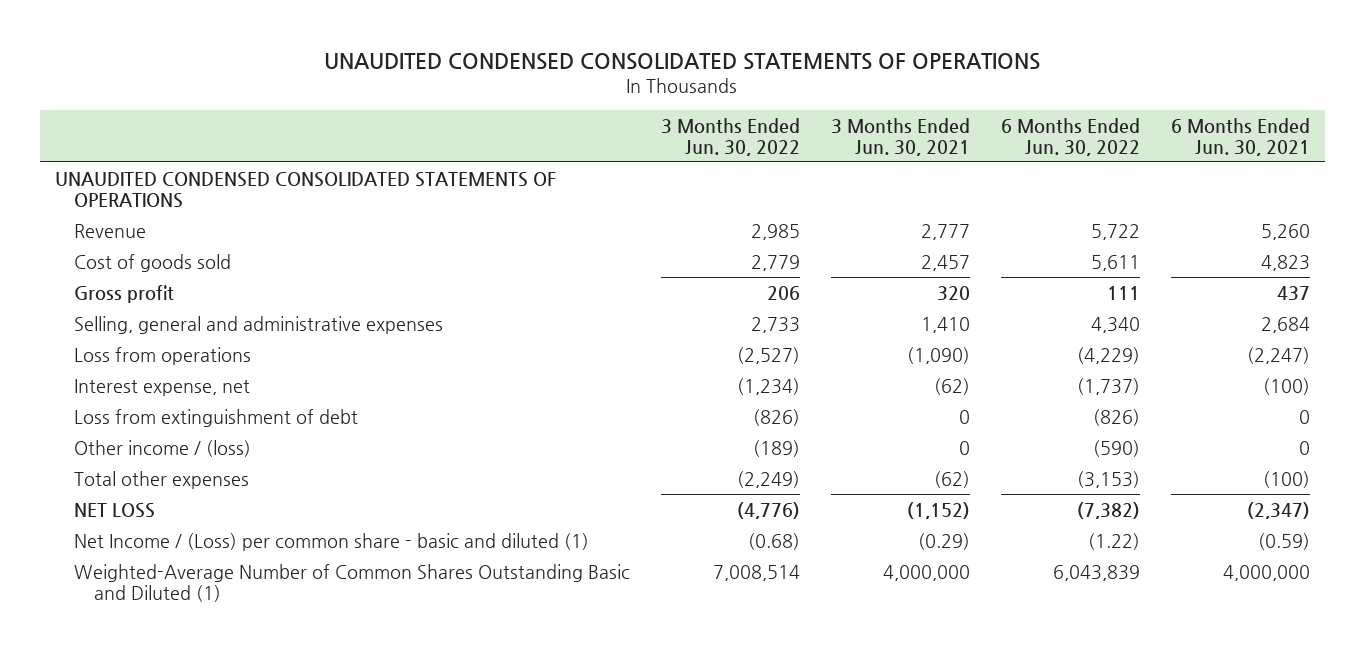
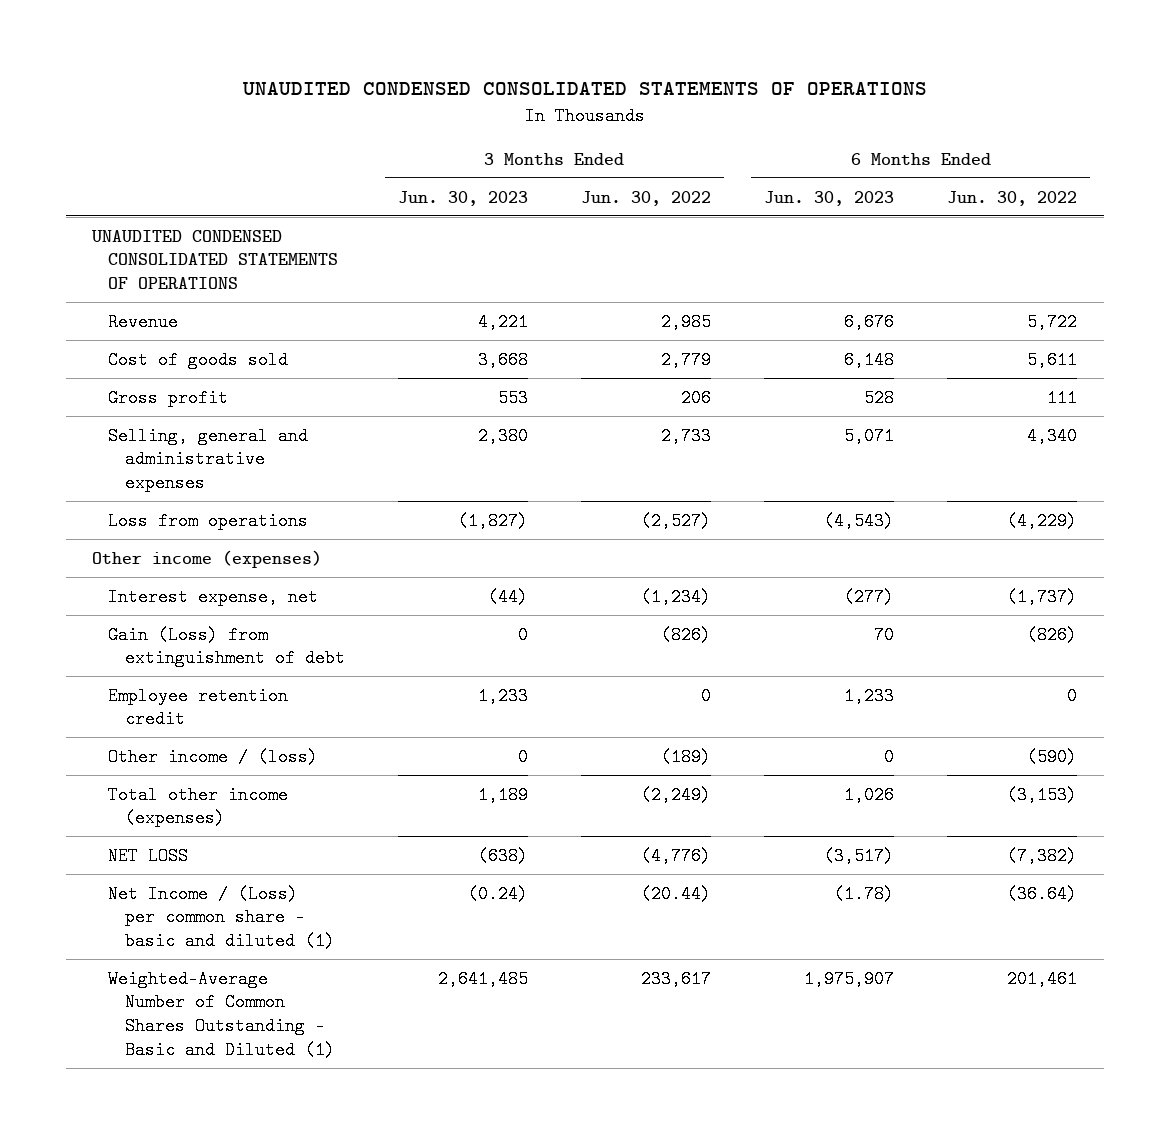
- | 3 Months Ended Jun. 30, 2022 | 3 Months Ended Jun. 30, 2021 | 6 Months Ended Jun. 30, 2022 | 6 Months Ended Jun. 30, 2021
+ | 3 Months Ended Jun. 30, 2023 | 3 Months Ended Jun. 30, 2022 | 6 Months Ended Jun. 30, 2023 | 6 Months Ended Jun. 30, 2022
+ Other income (expenses)
- Loss from extinguishment of debt | (826) | 0 | (826) | 0
+ Gain (Loss) from extinguishment of debt | 0 | (826) | 70 | (826)
+ Employee retention credit | 1,233 | 0 | 1,233 | 0
- Total other expenses | (2,249) | (62) | (3,153) | (100)
+ Total other income (expenses) | 1,189 | (2,249) | 1,026 | (3,153)
- Net Income / (Loss) per common share - basic and diluted (1) | (0.68) | (0.29) | (1.22) | (0.59)
- Weighted-Average Number of Common Shares Outstanding Basic and Diluted (1) | 7,008,514 | 4,000,000 | 6,043,839 | 4,000,000
+ Net Income / (Loss) per common share - basic and diluted (1) | (0.24) | (20.44) | (1.78) | (36.64)
+ Weighted-Average Number of Common Shares Outstanding - Basic and Diluted (1) | 2,641,485 | 233,617 | 1,975,907 | 201,461

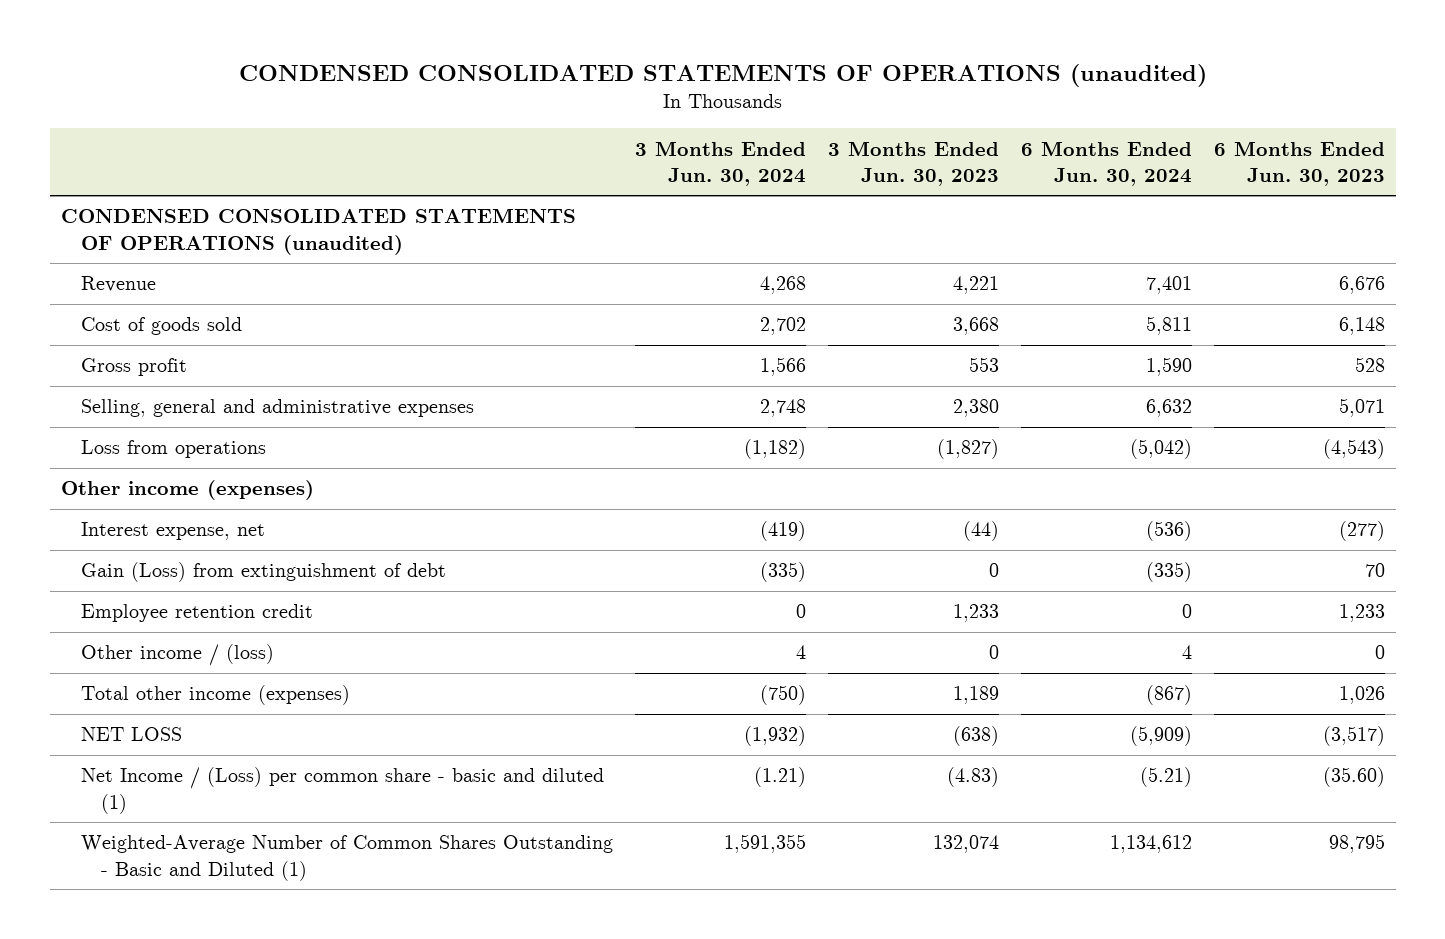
- UNAUDITED CONDENSED CONSOLIDATED STATEMENTS OF OPERATIONS
+ CONDENSED CONSOLIDATED STATEMENTS OF OPERATIONS (unaudited)
- | 3 Months Ended Jun. 30, 2023 | 3 Months Ended Jun. 30, 2022 | 6 Months Ended Jun. 30, 2023 | 6 Months Ended Jun. 30, 2022
+ | 3 Months Ended Jun. 30, 2024 | 3 Months Ended Jun. 30, 2023 | 6 Months Ended Jun. 30, 2024 | 6 Months Ended Jun. 30, 2023
- UNAUDITED CONDENSED CONSOLIDATED STATEMENTS OF OPERATIONS
+ CONDENSED CONSOLIDATED STATEMENTS OF OPERATIONS (unaudited)
- Net Income / (Loss) per common share - basic and diluted (1) | (0.24) | (20.44) | (1.78) | (36.64)
- Weighted-Average Number of Common Shares Outstanding - Basic and Diluted (1) | 2,641,485 | 233,617 | 1,975,907 | 201,461
+ Net Income / (Loss) per common share - basic and diluted (1) | (1.21) | (4.83) | (5.21) | (35.60)
+ Weighted-Average Number of Common Shares Outstanding - Basic and Diluted (1) | 1,591,355 | 132,074 | 1,134,612 | 98,795

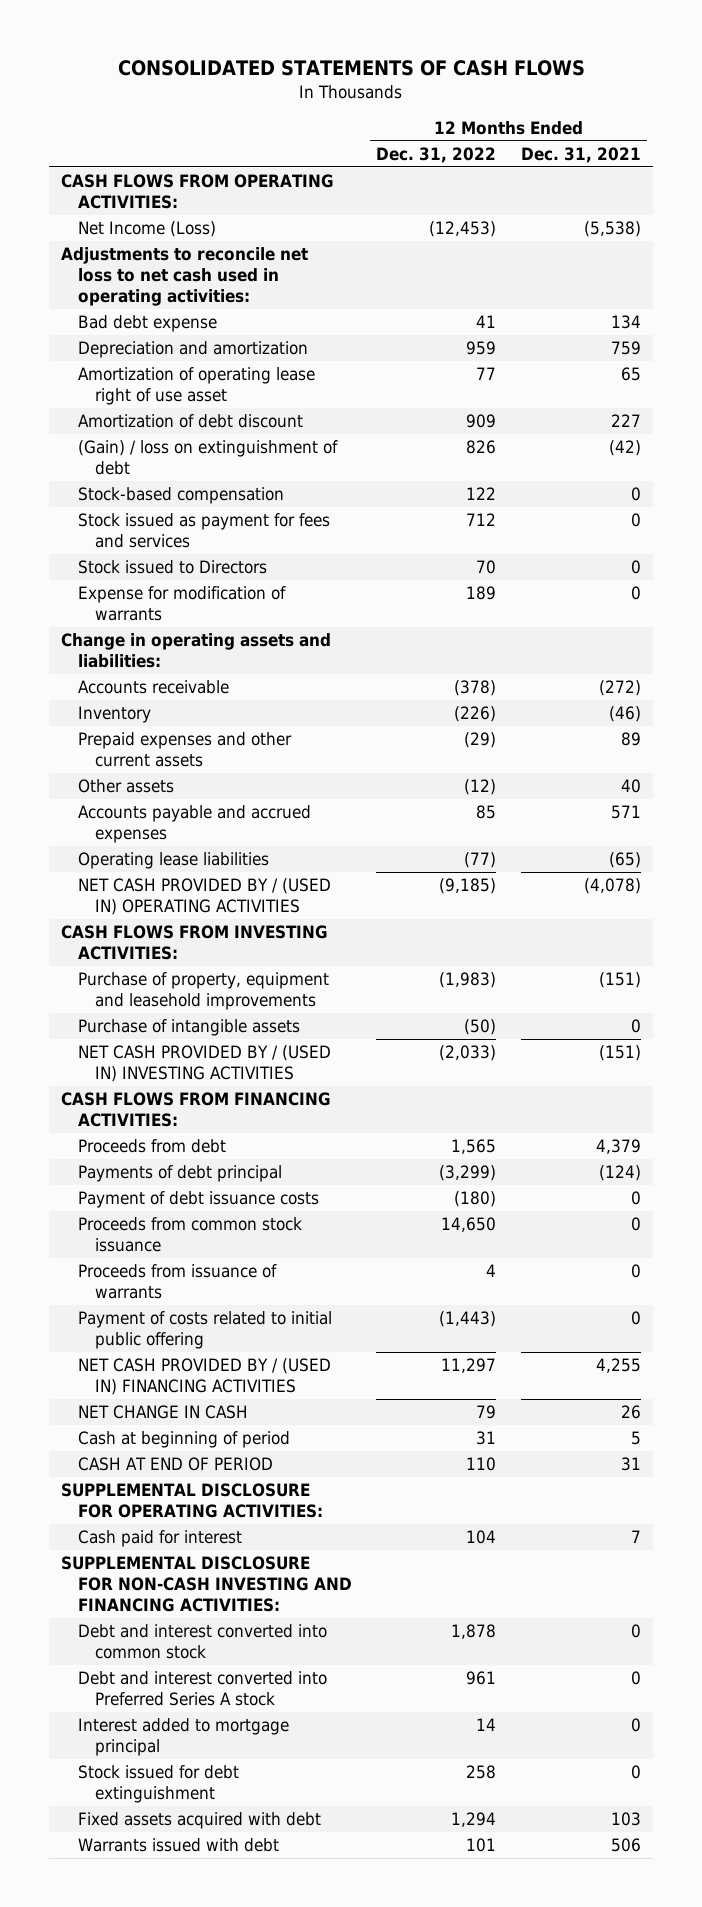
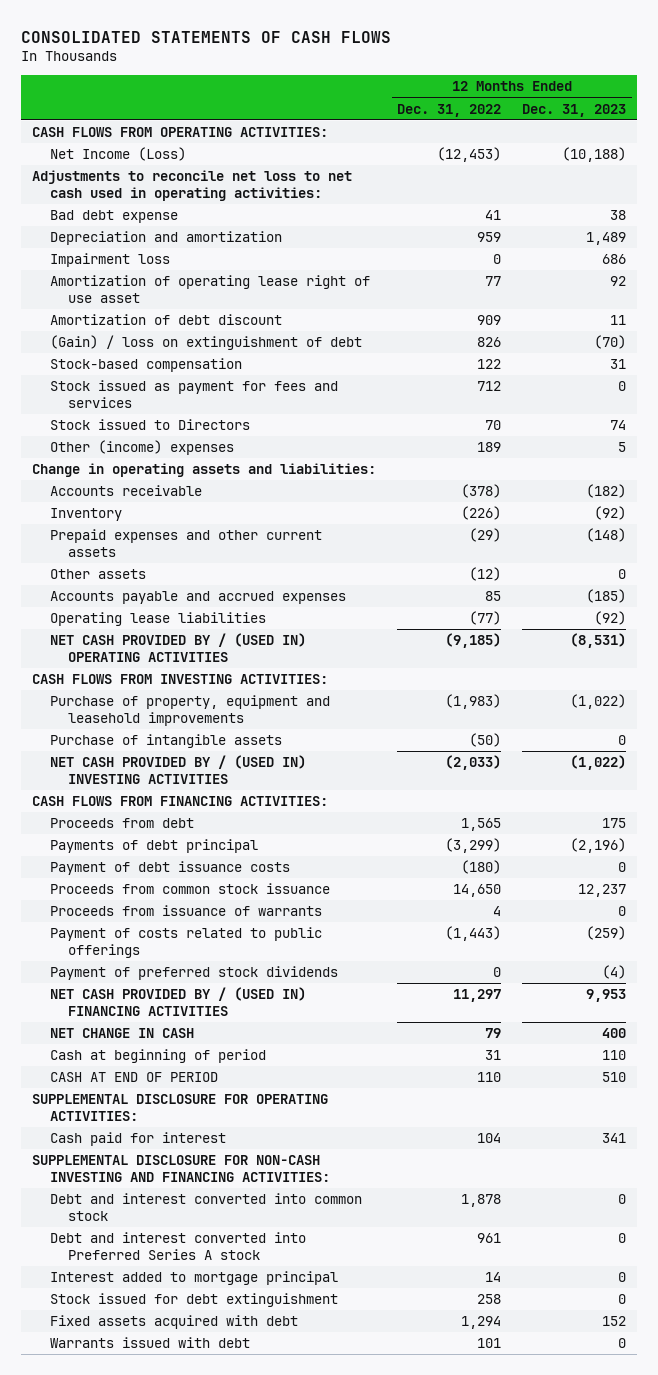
- | 12 Months Ended Dec. 31, 2022 | 12 Months Ended Dec. 31, 2021
+ | 12 Months Ended Dec. 31, 2022 | 12 Months Ended Dec. 31, 2023
+ Impairment loss | 0 | 686
- Expense for modification of warrants | 189 | 0
+ Other (income) expenses | 189 | 5
- Payment of costs related to initial public offering | (1,443) | 0
+ Payment of costs related to public offerings | (1,443) | (259)
+ Payment of preferred stock dividends | 0 | (4)

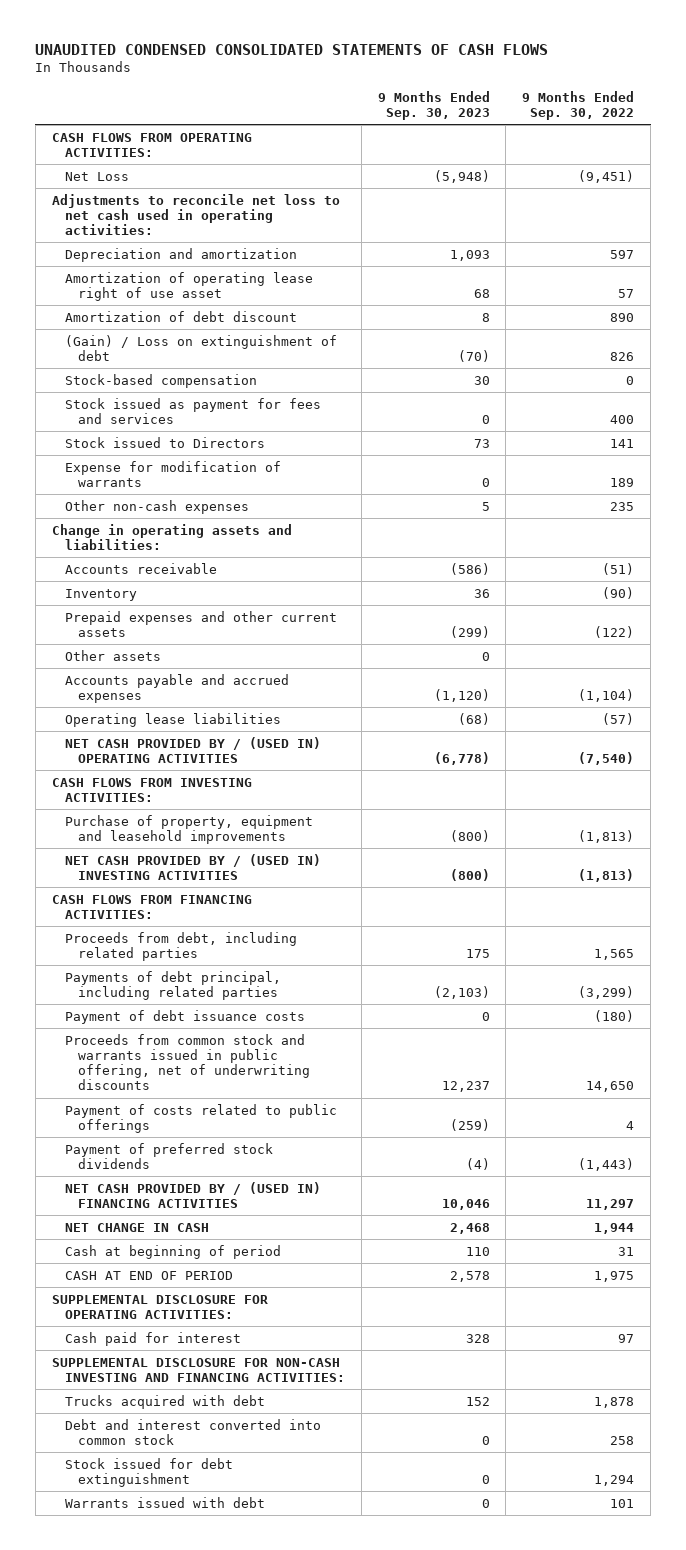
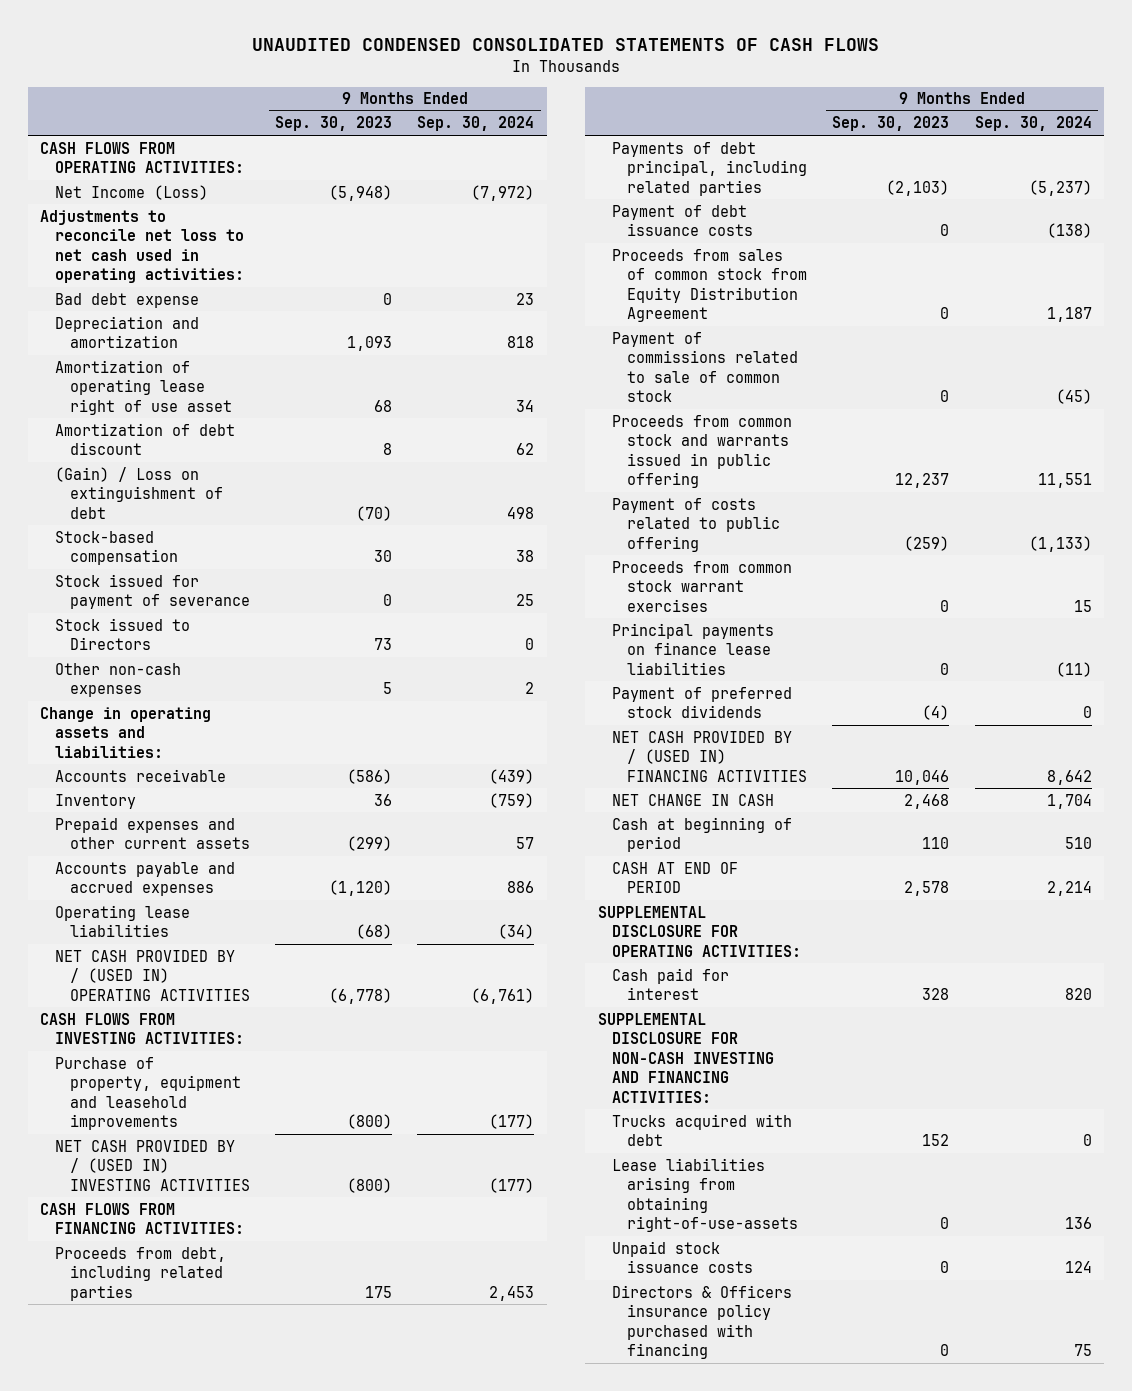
- | 9 Months Ended Sep. 30, 2023 | 9 Months Ended Sep. 30, 2022
+ | 9 Months Ended Sep. 30, 2023 | 9 Months Ended Sep. 30, 2024
- Net Loss | (5,948) | (9,451)
+ Net Income (Loss) | (5,948) | (7,972)
+ Bad debt expense | 0 | 23
- Stock issued as payment for fees and services | 0 | 400
+ Stock issued for payment of severance | 0 | 25
- Expense for modification of warrants | 0 | 189
- Other assets | 0 |
- Proceeds from common stock and warrants issued in public offering, net of underwriting discounts | 12,237 | 14,650
- Payment of costs related to public offerings | (259) | 4
+ Proceeds from sales of common stock from Equity Distribution Agreement | 0 | 1,187
+ Payment of commissions related to sale of common stock | 0 | (45)
+ Proceeds from common stock and warrants issued in public offering | 12,237 | 11,551
+ Payment of costs related to public offering | (259) | (1,133)
+ Proceeds from common stock warrant exercises | 0 | 15
+ Principal payments on finance lease liabilities | 0 | (11)
- Debt and interest converted into common stock | 0 | 258
- Stock issued for debt extinguishment | 0 | 1,294
- Warrants issued with debt | 0 | 101
+ Lease liabilities arising from obtaining right-of-use-assets | 0 | 136
+ Unpaid stock issuance costs | 0 | 124
+ Directors & Officers insurance policy purchased with financing | 0 | 75

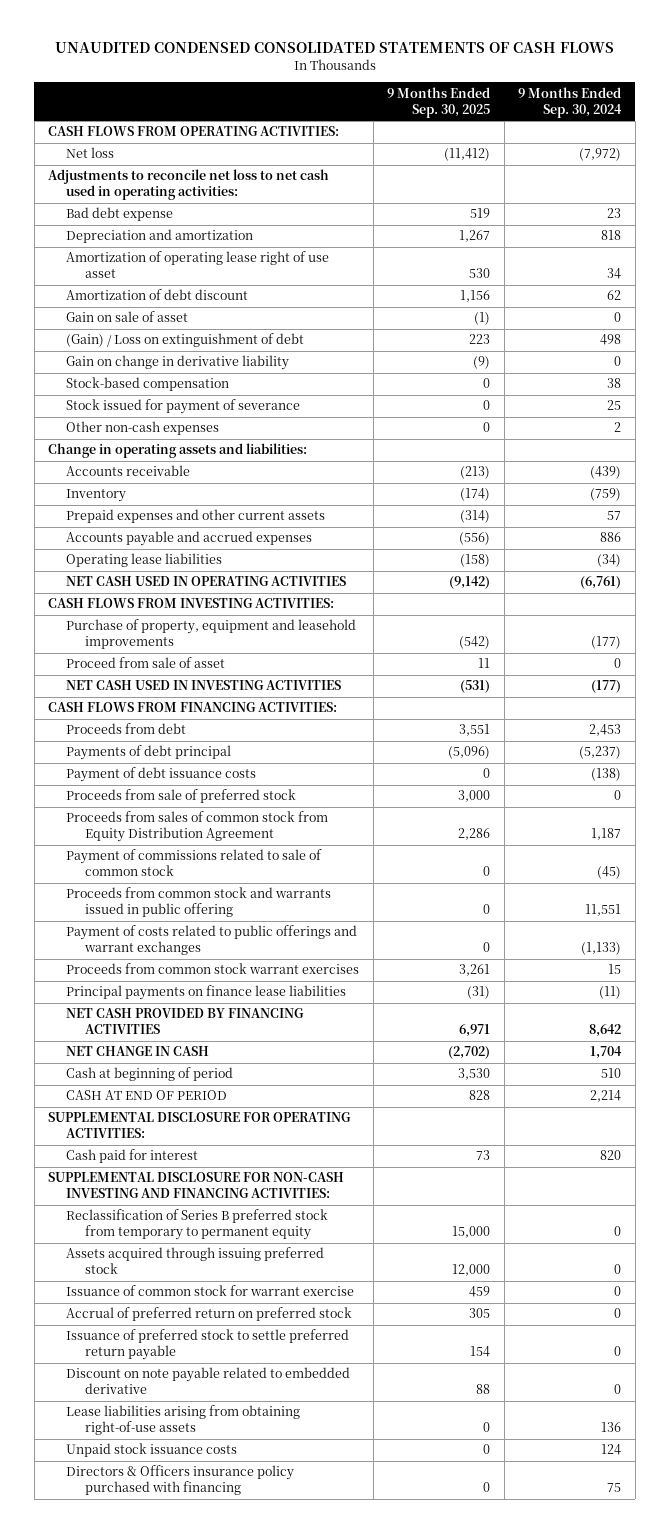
- | 9 Months Ended Sep. 30, 2023 | 9 Months Ended Sep. 30, 2024
+ | 9 Months Ended Sep. 30, 2025 | 9 Months Ended Sep. 30, 2024
- Net Income (Loss) | (5,948) | (7,972)
+ Net loss | (11,412) | (7,972)
+ Gain on sale of asset | (1) | 0
+ Gain on change in derivative liability | (9) | 0
- Stock issued to Directors | 73 | 0
- NET CASH PROVIDED BY / (USED IN) OPERATING ACTIVITIES | (6,778) | (6,761)
+ NET CASH USED IN OPERATING ACTIVITIES | (9,142) | (6,761)
- NET CASH PROVIDED BY / (USED IN) INVESTING ACTIVITIES | (800) | (177)
+ Proceed from sale of asset | 11 | 0
+ NET CASH USED IN INVESTING ACTIVITIES | (531) | (177)
- Proceeds from debt, including related parties | 175 | 2,453
- Payments of debt principal, including related parties | (2,103) | (5,237)
+ Proceeds from debt | 3,551 | 2,453
+ Payments of debt principal | (5,096) | (5,237)
+ Proceeds from sale of preferred stock | 3,000 | 0
- Payment of costs related to public offering | (259) | (1,133)
+ Payment of costs related to public offerings and warrant exchanges | 0 | (1,133)
- Payment of preferred stock dividends | (4) | 0
- NET CASH PROVIDED BY / (USED IN) FINANCING ACTIVITIES | 10,046 | 8,642
+ NET CASH PROVIDED BY FINANCING ACTIVITIES | 6,971 | 8,642
- Trucks acquired with debt | 152 | 0
- Lease liabilities arising from obtaining right-of-use-assets | 0 | 136
+ Reclassification of Series B preferred stock from temporary to permanent equity | 15,000 | 0
+ Assets acquired through issuing preferred stock | 12,000 | 0
+ Issuance of common stock for warrant exercise | 459 | 0
+ Accrual of preferred return on preferred stock | 305 | 0
+ Issuance of preferred stock to settle preferred return payable | 154 | 0
+ Discount on note payable related to embedded derivative | 88 | 0
+ Lease liabilities arising from obtaining right-of-use assets | 0 | 136

